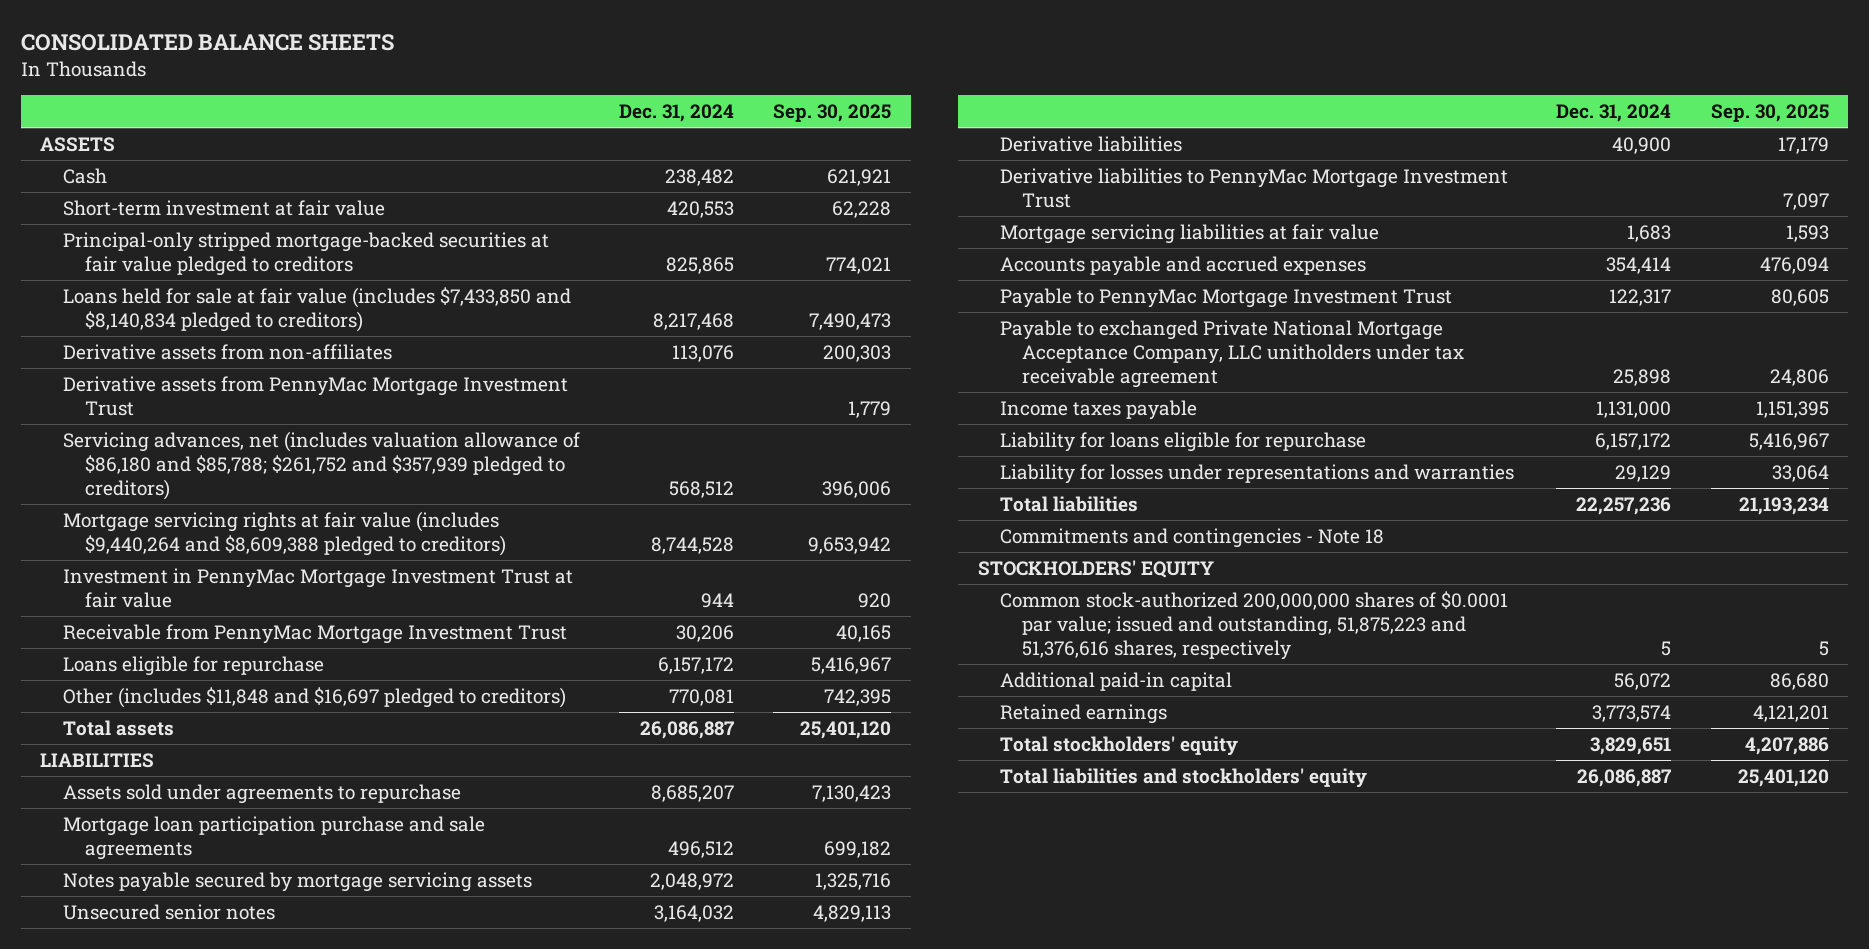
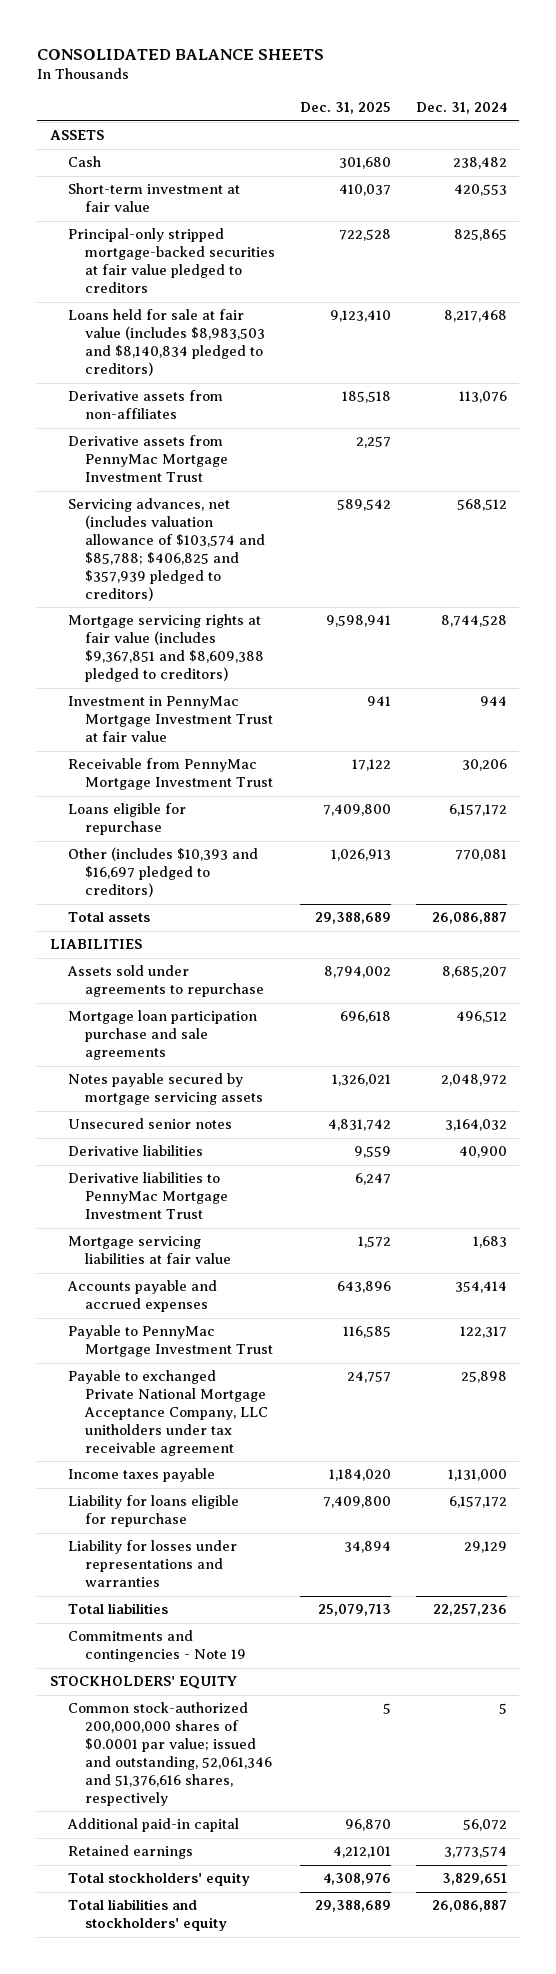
- | Dec. 31, 2024 | Sep. 30, 2025
+ | Dec. 31, 2025 | Dec. 31, 2024
- Loans held for sale at fair value (includes $7,433,850 and $8,140,834 pledged to creditors) | 8,217,468 | 7,490,473
+ Loans held for sale at fair value (includes $8,983,503 and $8,140,834 pledged to creditors) | 9,123,410 | 8,217,468
- Servicing advances, net (includes valuation allowance of $86,180 and $85,788; $261,752 and $357,939 pledged to creditors) | 568,512 | 396,006
- Mortgage servicing rights at fair value (includes $9,440,264 and $8,609,388 pledged to creditors) | 8,744,528 | 9,653,942
+ Servicing advances, net (includes valuation allowance of $103,574 and $85,788; $406,825 and $357,939 pledged to creditors) | 589,542 | 568,512
+ Mortgage servicing rights at fair value (includes $9,367,851 and $8,609,388 pledged to creditors) | 9,598,941 | 8,744,528
- Other (includes $11,848 and $16,697 pledged to creditors) | 770,081 | 742,395
+ Other (includes $10,393 and $16,697 pledged to creditors) | 1,026,913 | 770,081
- Commitments and contingencies - Note 18
+ Commitments and contingencies - Note 19
- Common stock-authorized 200,000,000 shares of $0.0001 par value; issued and outstanding, 51,875,223 and 51,376,616 shares, respectively | 5 | 5
+ Common stock-authorized 200,000,000 shares of $0.0001 par value; issued and outstanding, 52,061,346 and 51,376,616 shares, respectively | 5 | 5

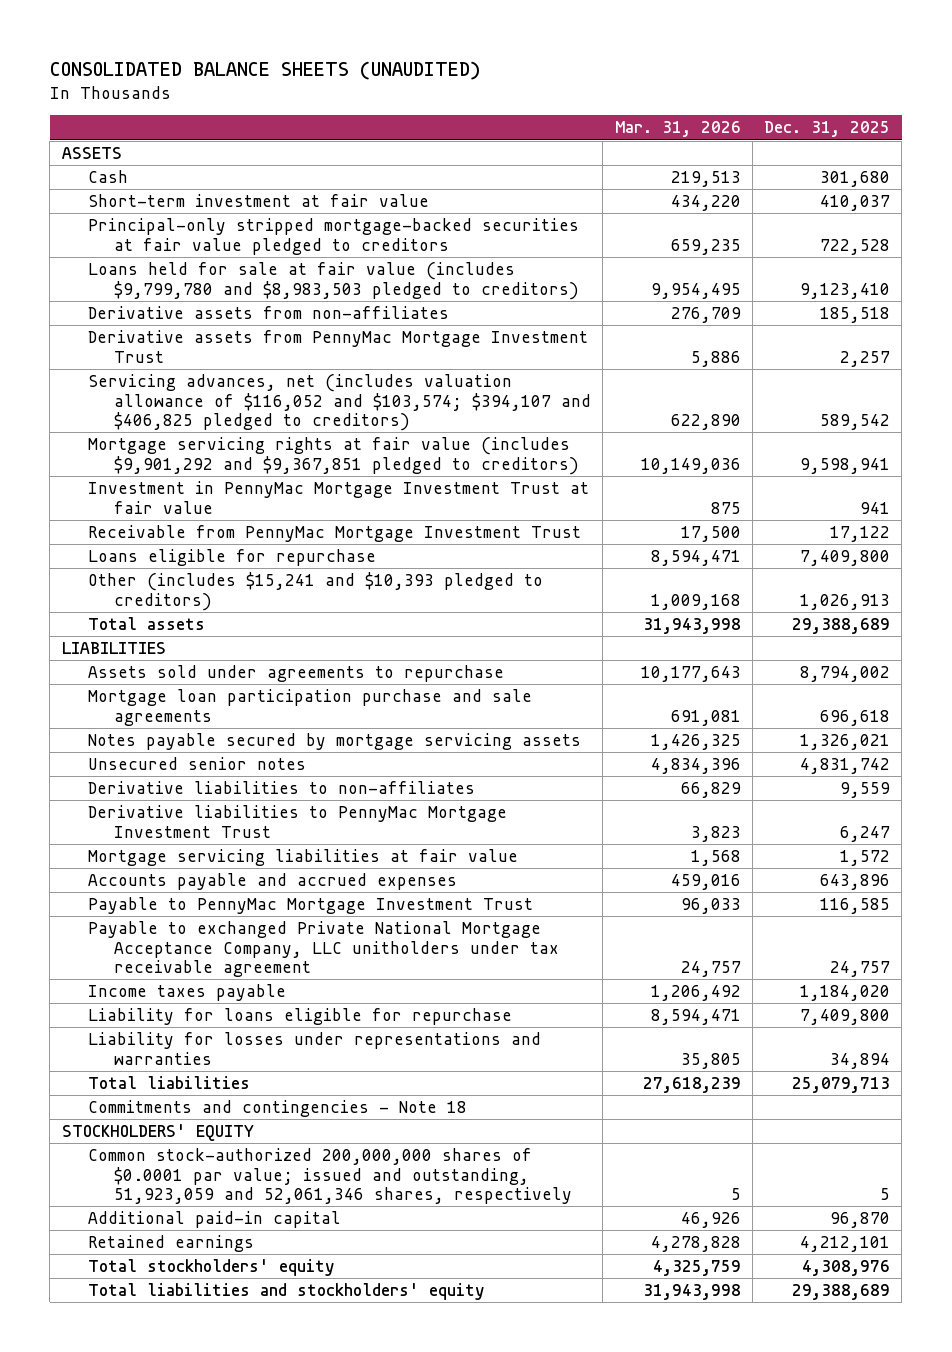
- CONSOLIDATED BALANCE SHEETS
+ CONSOLIDATED BALANCE SHEETS (UNAUDITED)
- | Dec. 31, 2025 | Dec. 31, 2024
+ | Mar. 31, 2026 | Dec. 31, 2025
- Loans held for sale at fair value (includes $8,983,503 and $8,140,834 pledged to creditors) | 9,123,410 | 8,217,468
+ Loans held for sale at fair value (includes $9,799,780 and $8,983,503 pledged to creditors) | 9,954,495 | 9,123,410
- Servicing advances, net (includes valuation allowance of $103,574 and $85,788; $406,825 and $357,939 pledged to creditors) | 589,542 | 568,512
- Mortgage servicing rights at fair value (includes $9,367,851 and $8,609,388 pledged to creditors) | 9,598,941 | 8,744,528
+ Servicing advances, net (includes valuation allowance of $116,052 and $103,574; $394,107 and $406,825 pledged to creditors) | 622,890 | 589,542
+ Mortgage servicing rights at fair value (includes $9,901,292 and $9,367,851 pledged to creditors) | 10,149,036 | 9,598,941
- Other (includes $10,393 and $16,697 pledged to creditors) | 1,026,913 | 770,081
+ Other (includes $15,241 and $10,393 pledged to creditors) | 1,009,168 | 1,026,913
- Derivative liabilities | 9,559 | 40,900
+ Derivative liabilities to non-affiliates | 66,829 | 9,559
- Commitments and contingencies - Note 19
+ Commitments and contingencies - Note 18
- Common stock-authorized 200,000,000 shares of $0.0001 par value; issued and outstanding, 52,061,346 and 51,376,616 shares, respectively | 5 | 5
+ Common stock-authorized 200,000,000 shares of $0.0001 par value; issued and outstanding, 51,923,059 and 52,061,346 shares, respectively | 5 | 5

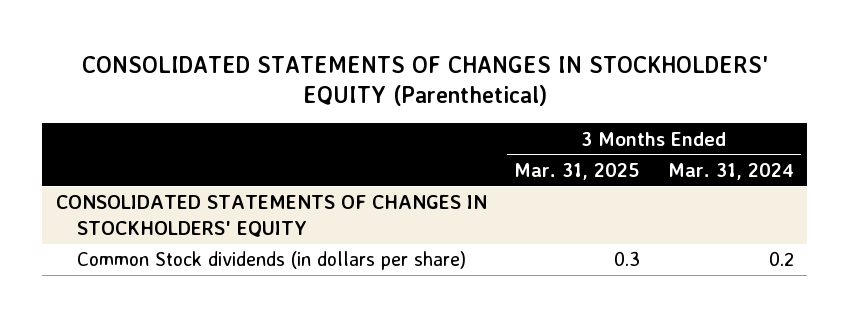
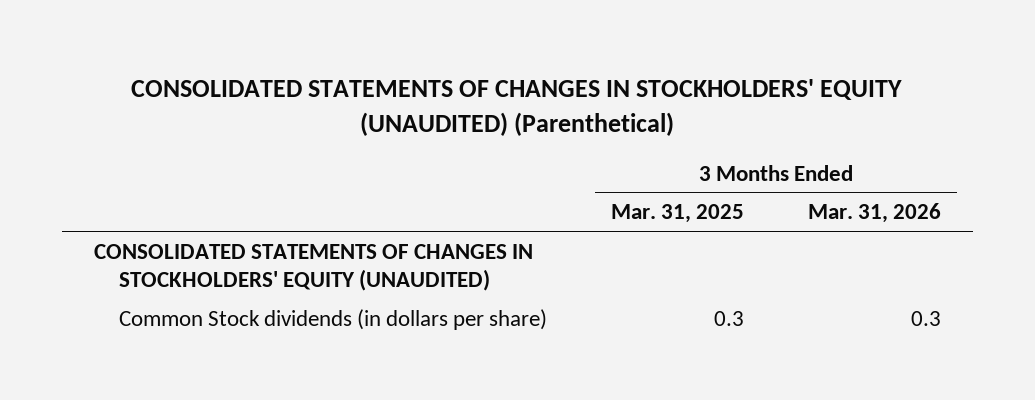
- CONSOLIDATED STATEMENTS OF CHANGES IN STOCKHOLDERS' EQUITY (Parenthetical)
+ CONSOLIDATED STATEMENTS OF CHANGES IN STOCKHOLDERS' EQUITY (UNAUDITED) (Parenthetical)
- | 3 Months Ended Mar. 31, 2025 | 3 Months Ended Mar. 31, 2024
+ | 3 Months Ended Mar. 31, 2025 | 3 Months Ended Mar. 31, 2026
- CONSOLIDATED STATEMENTS OF CHANGES IN STOCKHOLDERS' EQUITY
+ CONSOLIDATED STATEMENTS OF CHANGES IN STOCKHOLDERS' EQUITY (UNAUDITED)

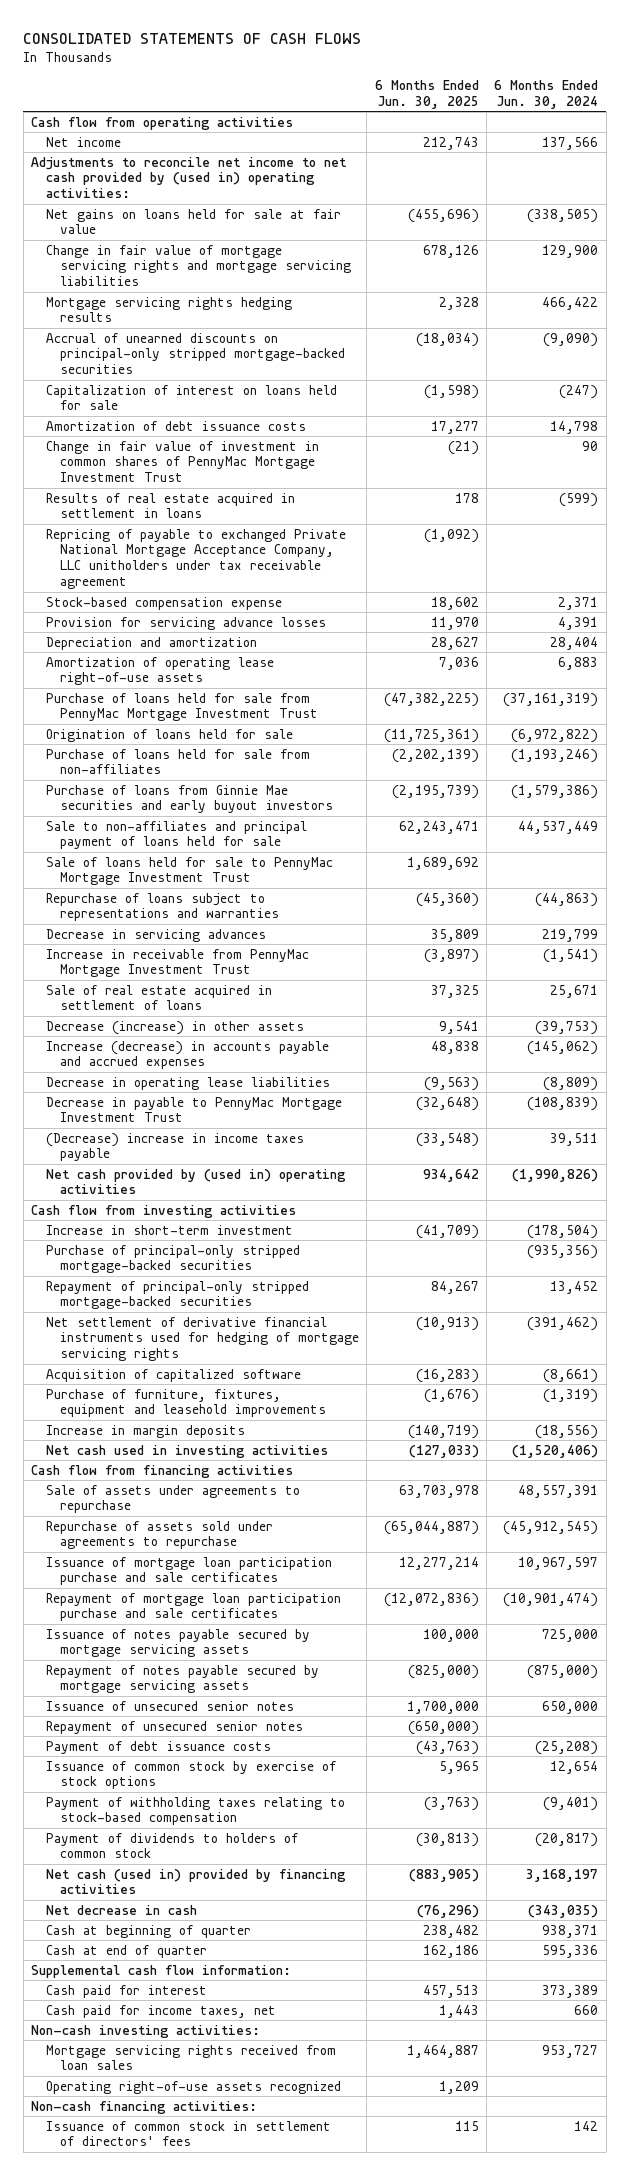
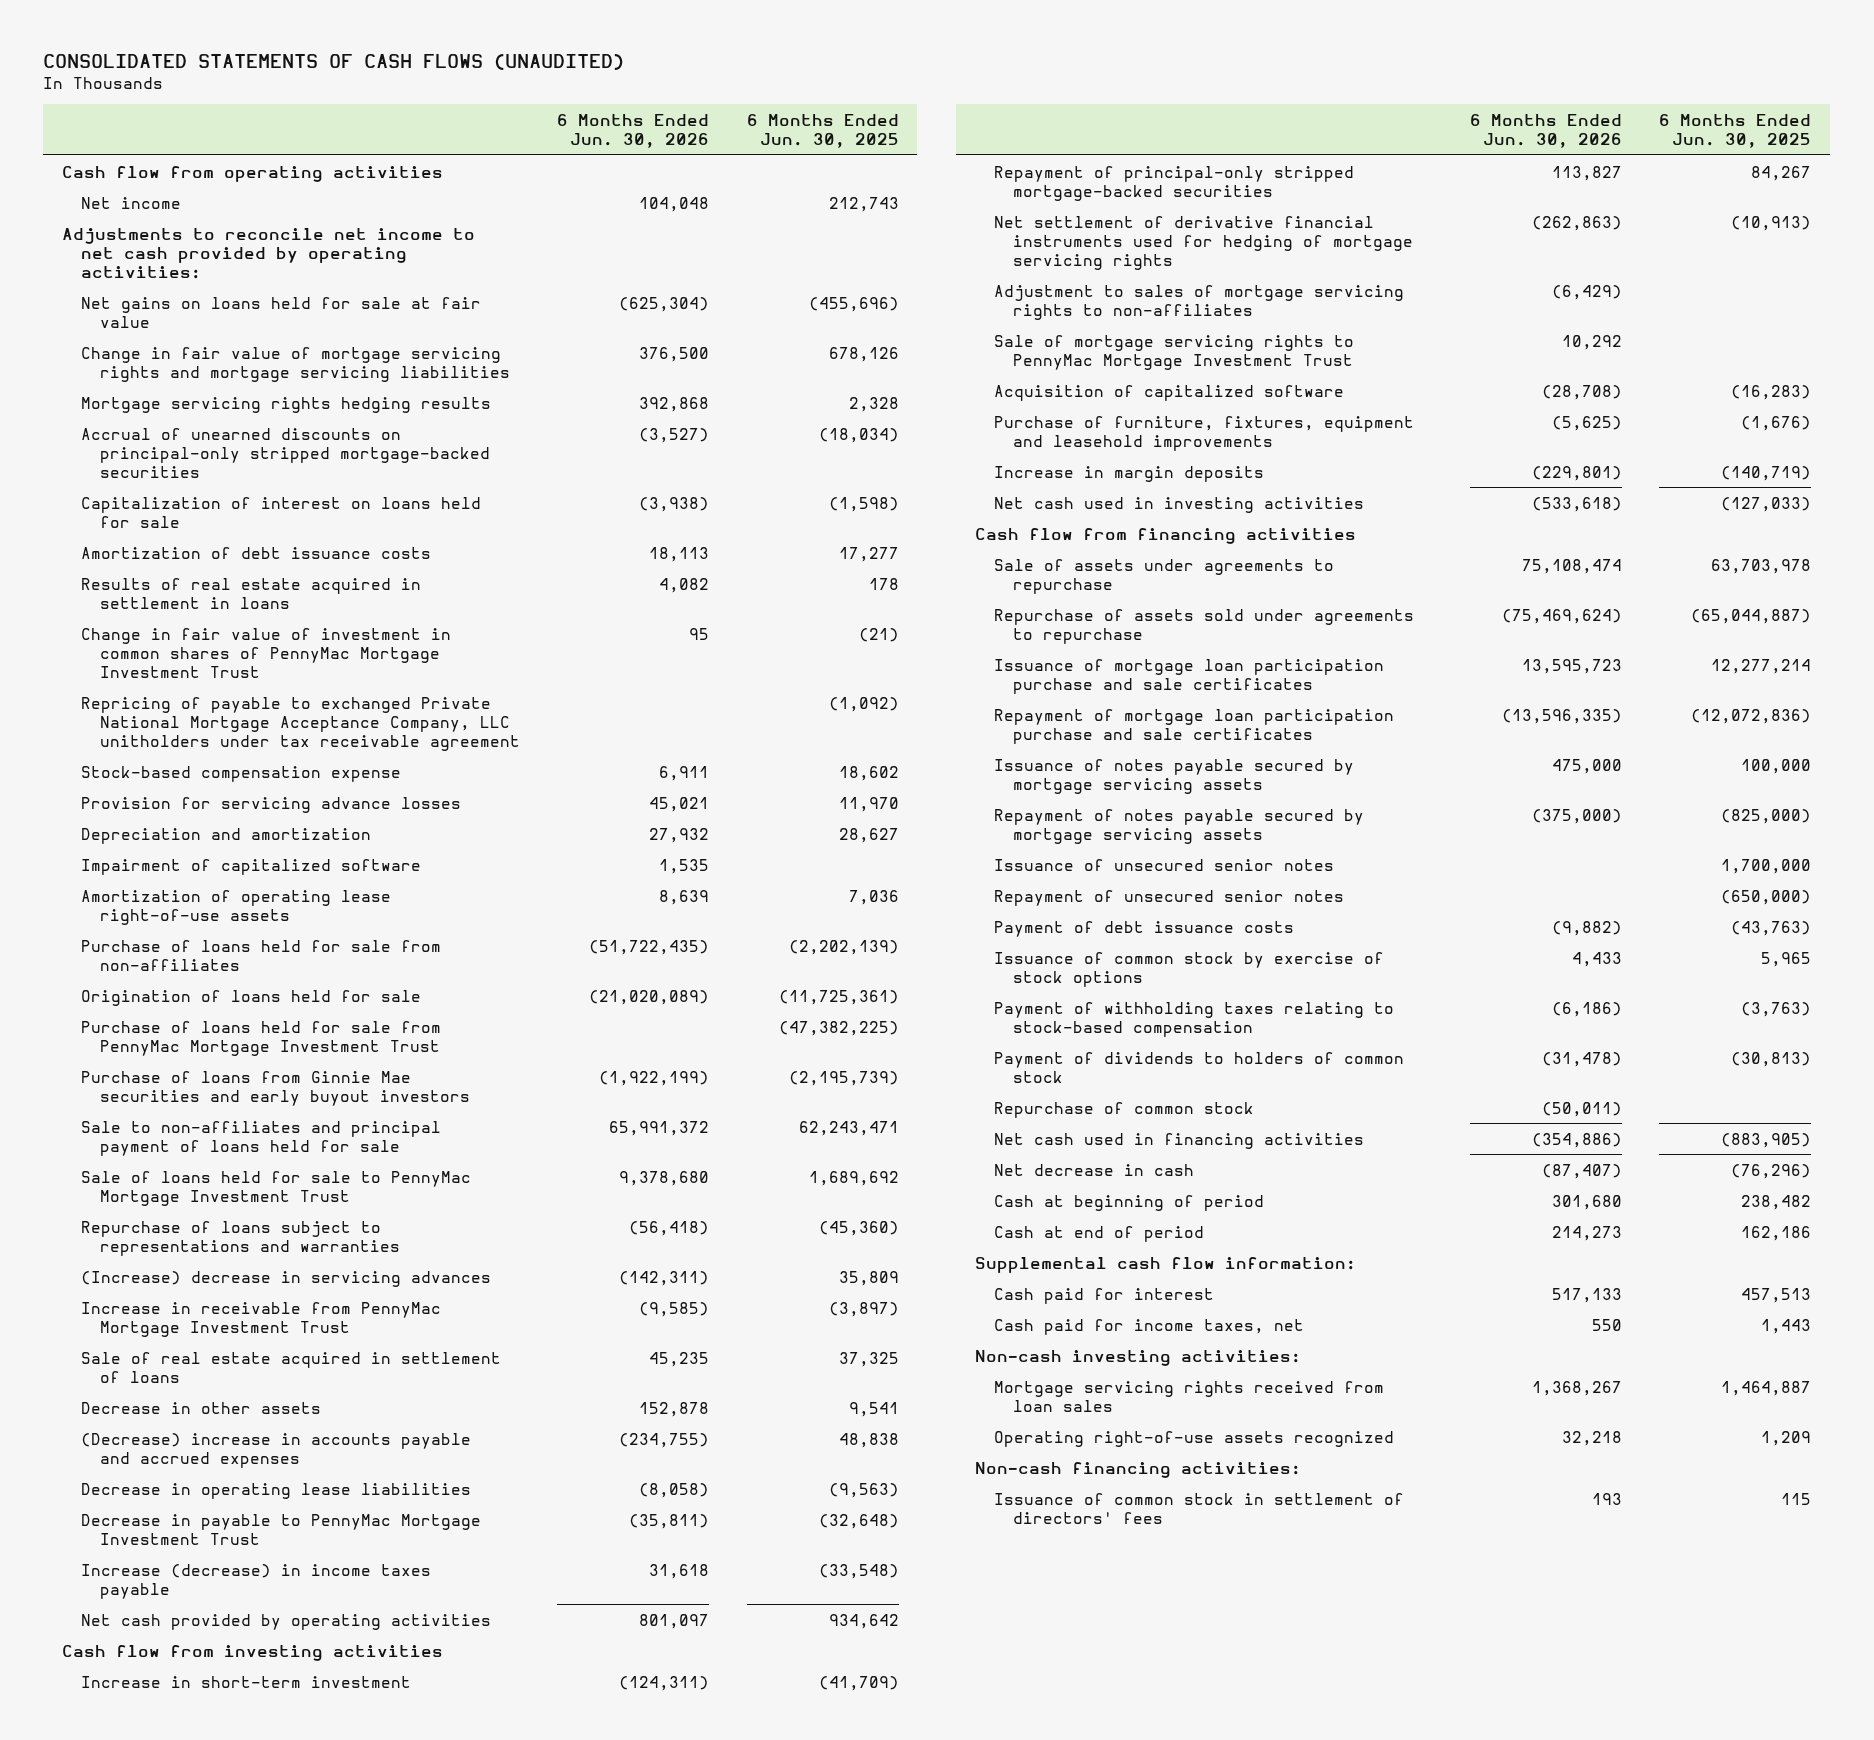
- CONSOLIDATED STATEMENTS OF CASH FLOWS
+ CONSOLIDATED STATEMENTS OF CASH FLOWS (UNAUDITED)
- | 6 Months Ended Jun. 30, 2025 | 6 Months Ended Jun. 30, 2024
+ | 6 Months Ended Jun. 30, 2026 | 6 Months Ended Jun. 30, 2025
- Adjustments to reconcile net income to net cash provided by (used in) operating activities:
+ Adjustments to reconcile net income to net cash provided by operating activities:
moved down: Change in fair value of investment in common shares of PennyMac Mortgage Investment Trust | 95 | (21)
+ Impairment of capitalized software | 1,535 |
moved down: Origination of loans held for sale | (21,020,089) | (11,725,361)
moved down: Purchase of loans held for sale from PennyMac Mortgage Investment Trust | | (47,382,225)
- Decrease in servicing advances | 35,809 | 219,799
+ (Increase) decrease in servicing advances | (142,311) | 35,809
- Decrease (increase) in other assets | 9,541 | (39,753)
- Increase (decrease) in accounts payable and accrued expenses | 48,838 | (145,062)
+ Decrease in other assets | 152,878 | 9,541
+ (Decrease) increase in accounts payable and accrued expenses | (234,755) | 48,838
- (Decrease) increase in income taxes payable | (33,548) | 39,511
- Net cash provided by (used in) operating activities | 934,642 | (1,990,826)
+ Increase (decrease) in income taxes payable | 31,618 | (33,548)
+ Net cash provided by operating activities | 801,097 | 934,642
- Purchase of principal-only stripped mortgage-backed securities | | (935,356)
+ Adjustment to sales of mortgage servicing rights to non-affiliates | (6,429) |
+ Sale of mortgage servicing rights to PennyMac Mortgage Investment Trust | 10,292 |
- Net cash (used in) provided by financing activities | (883,905) | 3,168,197
+ Repurchase of common stock | (50,011) |
+ Net cash used in financing activities | (354,886) | (883,905)
- Cash at beginning of quarter | 238,482 | 938,371
- Cash at end of quarter | 162,186 | 595,336
+ Cash at beginning of period | 301,680 | 238,482
+ Cash at end of period | 214,273 | 162,186

